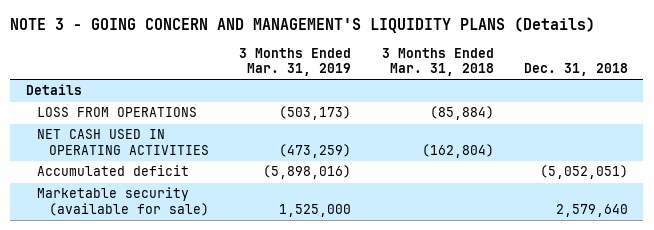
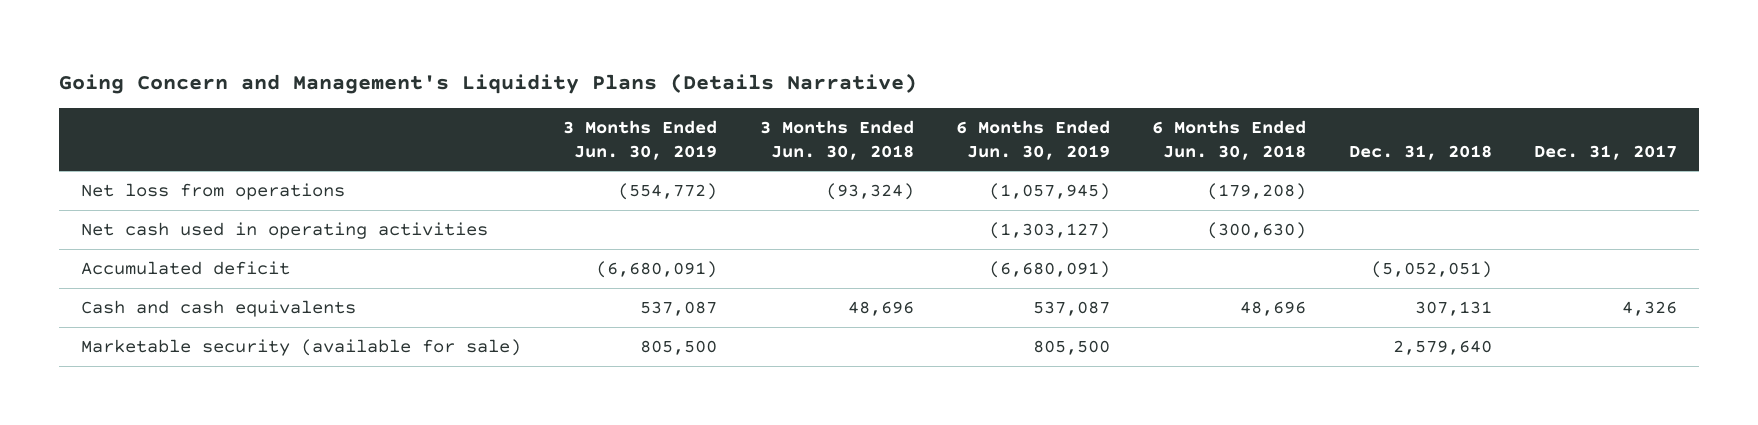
- NOTE 3 - GOING CONCERN AND MANAGEMENT'S LIQUIDITY PLANS (Details)
+ Going Concern and Management's Liquidity Plans (Details Narrative)
- | 3 Months Ended Mar. 31, 2019 | 3 Months Ended Mar. 31, 2018 | Dec. 31, 2018
+ | 3 Months Ended Jun. 30, 2019 | 3 Months Ended Jun. 30, 2018 | 6 Months Ended Jun. 30, 2019 | 6 Months Ended Jun. 30, 2018 | Dec. 31, 2018 | Dec. 31, 2017
- Details
- LOSS FROM OPERATIONS | (503,173) | (85,884) |
- NET CASH USED IN OPERATING ACTIVITIES | (473,259) | (162,804) |
+ Net loss from operations | (554,772) | (93,324) | (1,057,945) | (179,208) | |
+ Net cash used in operating activities | | | (1,303,127) | (300,630) | |
+ Cash and cash equivalents | 537,087 | 48,696 | 537,087 | 48,696 | 307,131 | 4,326

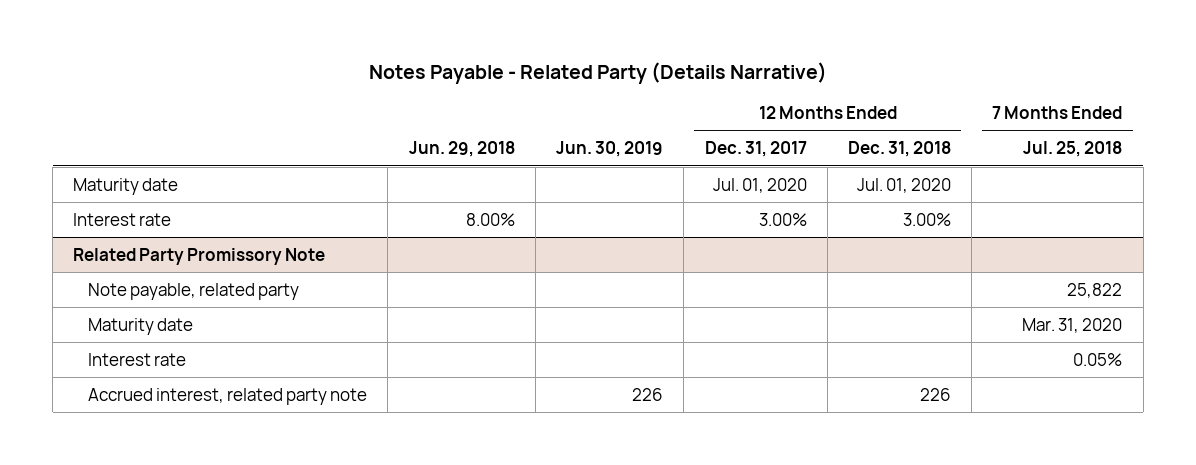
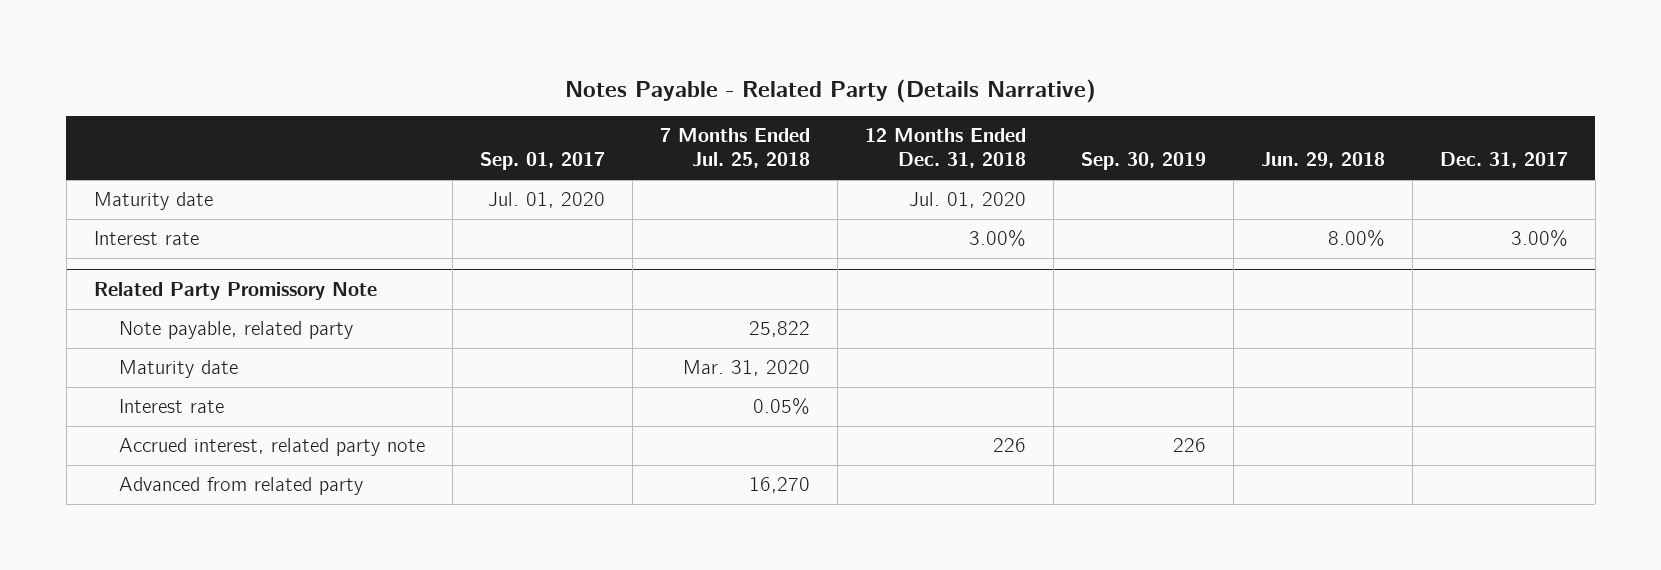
- | Jun. 29, 2018 | Jun. 30, 2019 | 12 Months Ended Dec. 31, 2017 | 12 Months Ended Dec. 31, 2018 | 7 Months Ended Jul. 25, 2018
+ | Sep. 01, 2017 | 7 Months Ended Jul. 25, 2018 | 12 Months Ended Dec. 31, 2018 | Sep. 30, 2019 | Jun. 29, 2018 | Dec. 31, 2017
@ Related Party Promissory Note
+ Advanced from related party | | 16,270 | | | |

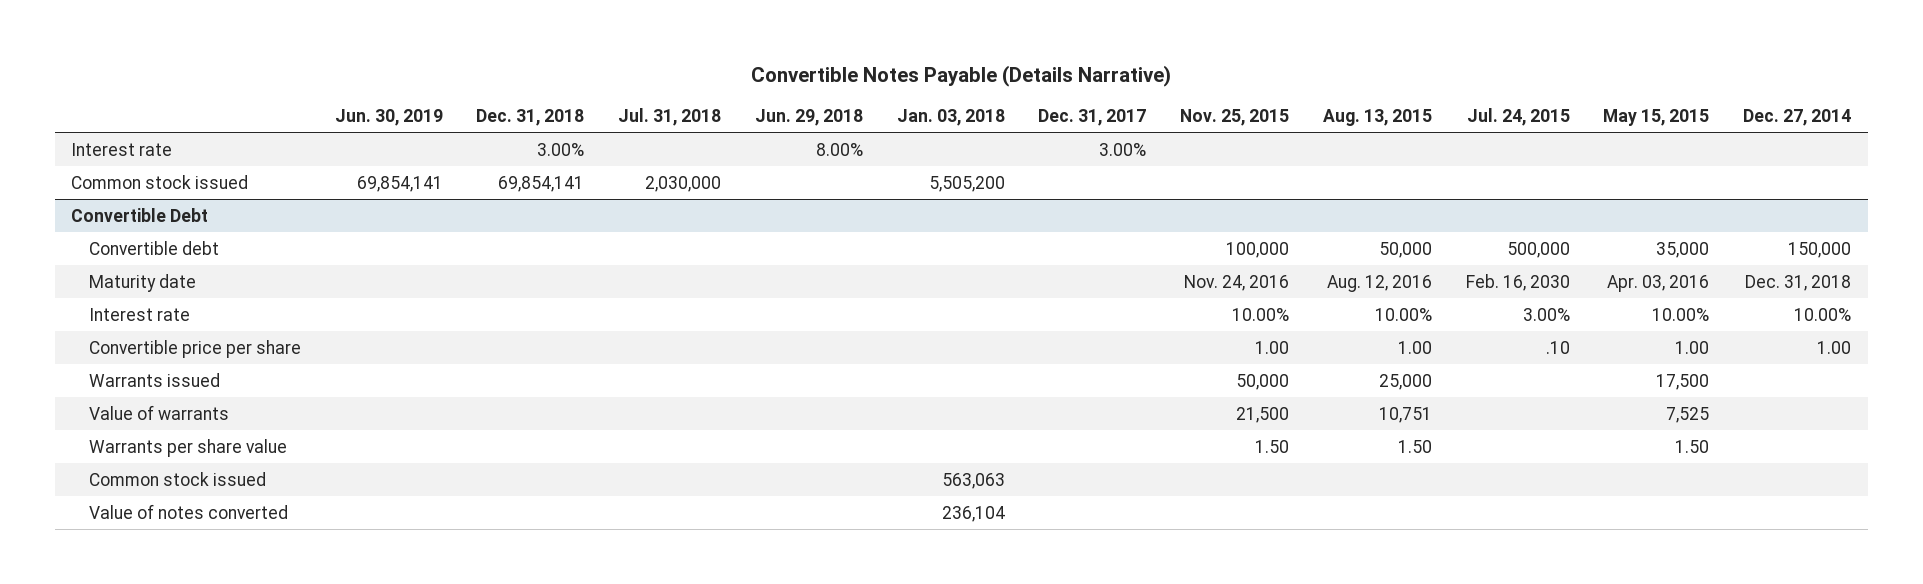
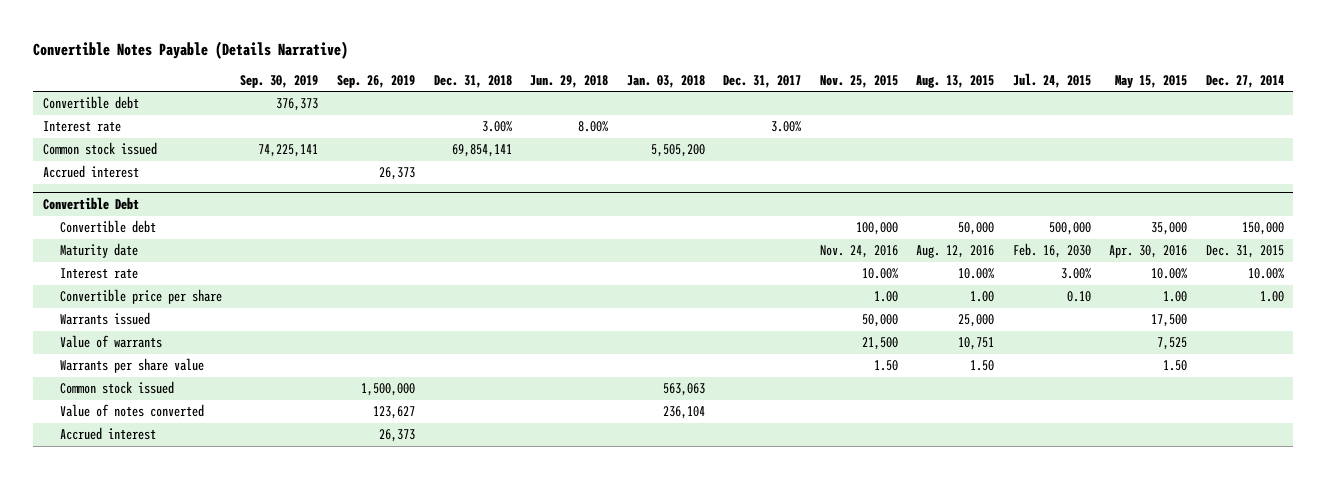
- | Jun. 30, 2019 | Dec. 31, 2018 | Jul. 31, 2018 | Jun. 29, 2018 | Jan. 03, 2018 | Dec. 31, 2017 | Nov. 25, 2015 | Aug. 13, 2015 | Jul. 24, 2015 | May 15, 2015 | Dec. 27, 2014
+ | Sep. 30, 2019 | Sep. 26, 2019 | Dec. 31, 2018 | Jun. 29, 2018 | Jan. 03, 2018 | Dec. 31, 2017 | Nov. 25, 2015 | Aug. 13, 2015 | Jul. 24, 2015 | May 15, 2015 | Dec. 27, 2014
+ Convertible debt | 376,373 | | | | | | | | | |
+ Accrued interest | | 26,373 | | | | | | | | |
@ Convertible Debt
- Maturity date | | | | | | | Nov. 24, 2016 | Aug. 12, 2016 | Feb. 16, 2030 | Apr. 03, 2016 | Dec. 31, 2018
+ Maturity date | | | | | | | Nov. 24, 2016 | Aug. 12, 2016 | Feb. 16, 2030 | Apr. 30, 2016 | Dec. 31, 2015
- Convertible price per share | | | | | | | 1.00 | 1.00 | .10 | 1.00 | 1.00
+ Convertible price per share | | | | | | | 1.00 | 1.00 | 0.10 | 1.00 | 1.00
+ Accrued interest | | 26,373 | | | | | | | | |

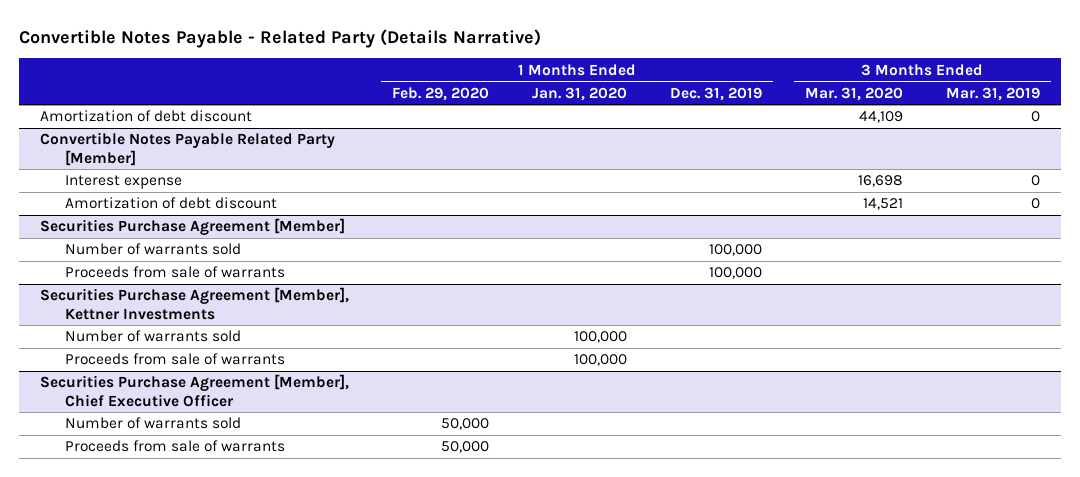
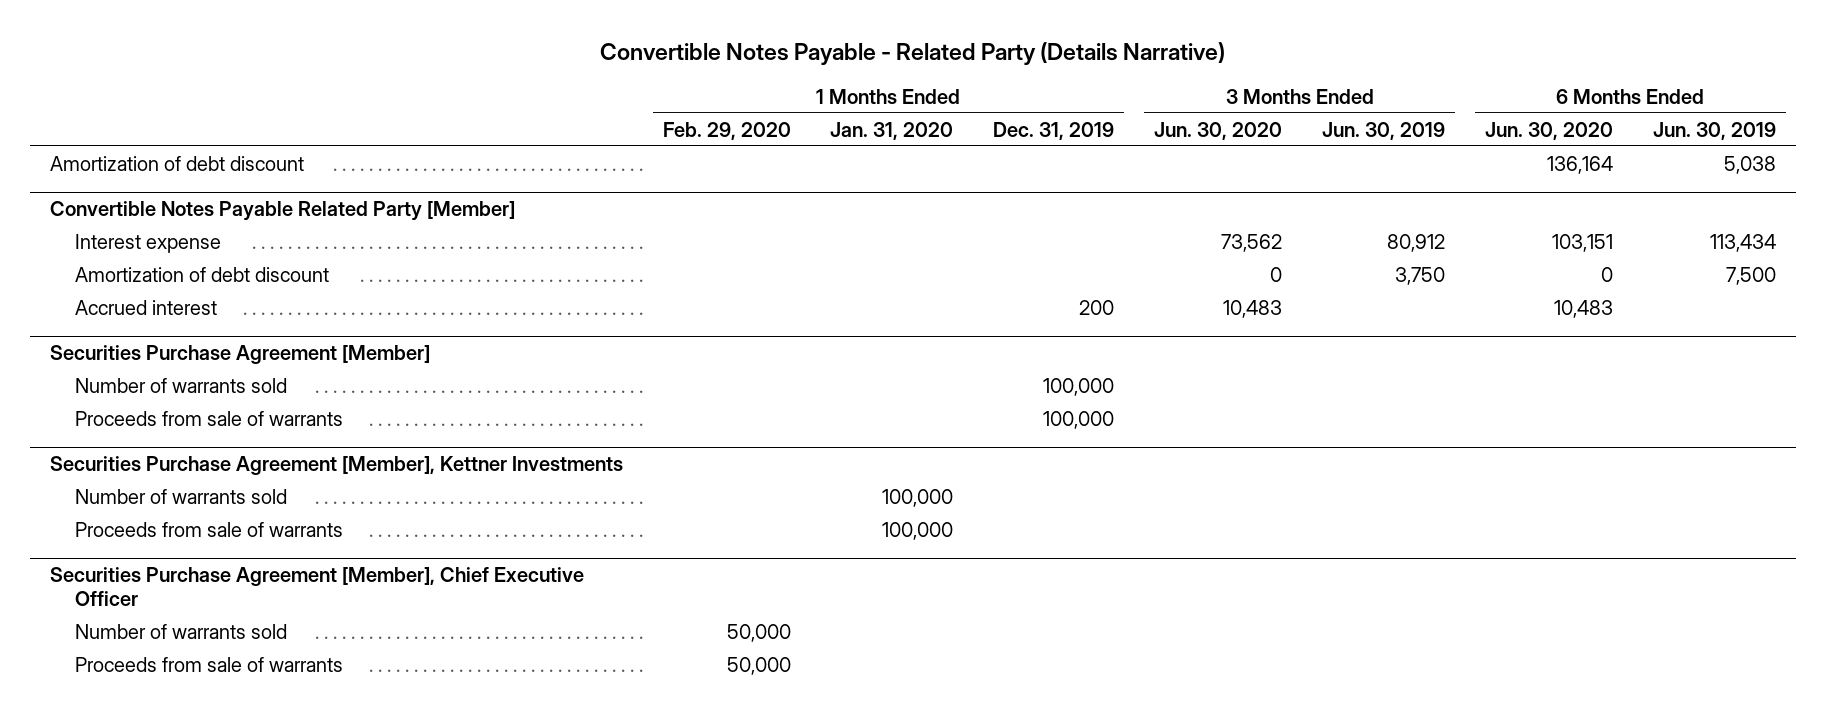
- | 1 Months Ended Feb. 29, 2020 | 1 Months Ended Jan. 31, 2020 | 1 Months Ended Dec. 31, 2019 | 3 Months Ended Mar. 31, 2020 | 3 Months Ended Mar. 31, 2019
+ | 1 Months Ended Feb. 29, 2020 | 1 Months Ended Jan. 31, 2020 | 1 Months Ended Dec. 31, 2019 | 3 Months Ended Jun. 30, 2020 | 3 Months Ended Jun. 30, 2019 | 6 Months Ended Jun. 30, 2020 | 6 Months Ended Jun. 30, 2019
@ Convertible Notes Payable Related Party [Member]
+ Accrued interest | | | 200 | 10,483 | | 10,483 |

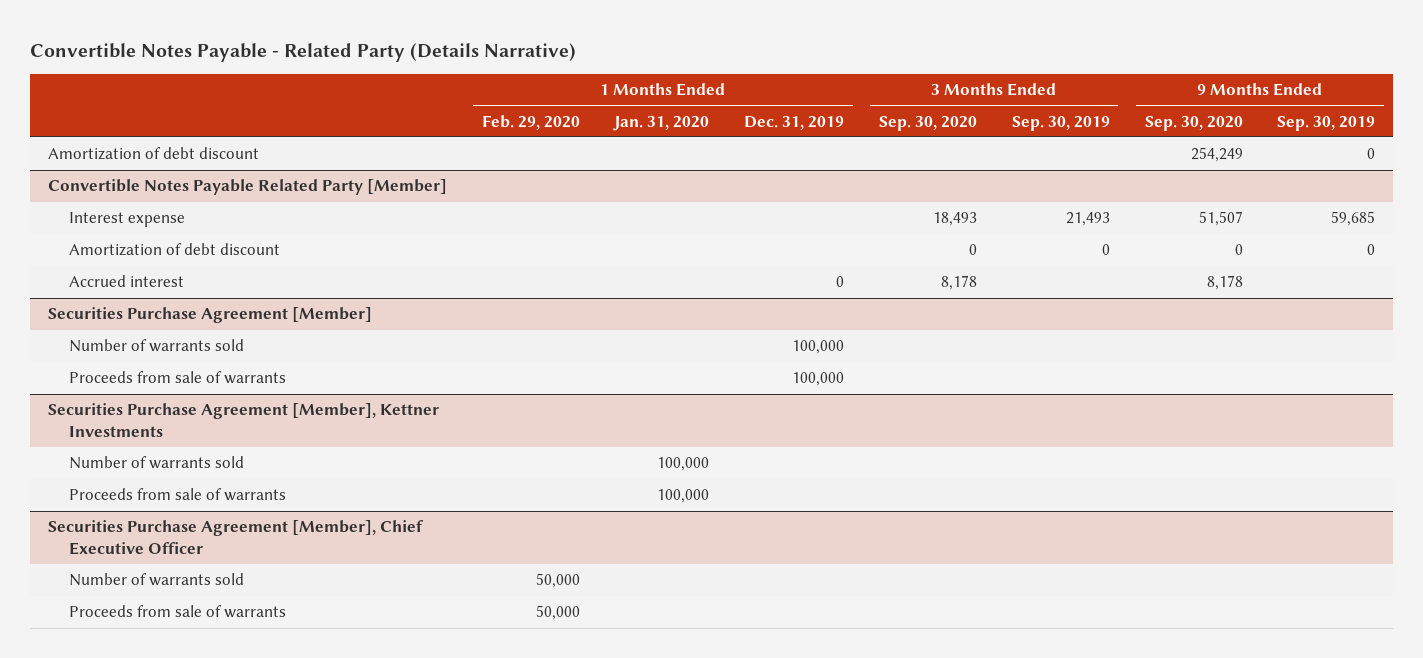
- | 1 Months Ended Feb. 29, 2020 | 1 Months Ended Jan. 31, 2020 | 1 Months Ended Dec. 31, 2019 | 3 Months Ended Jun. 30, 2020 | 3 Months Ended Jun. 30, 2019 | 6 Months Ended Jun. 30, 2020 | 6 Months Ended Jun. 30, 2019
+ | 1 Months Ended Feb. 29, 2020 | 1 Months Ended Jan. 31, 2020 | 1 Months Ended Dec. 31, 2019 | 3 Months Ended Sep. 30, 2020 | 3 Months Ended Sep. 30, 2019 | 9 Months Ended Sep. 30, 2020 | 9 Months Ended Sep. 30, 2019
@ Convertible Notes Payable Related Party [Member]
- Accrued interest | | | 200 | 10,483 | | 10,483 |
+ Accrued interest | | | 0 | 8,178 | | 8,178 |

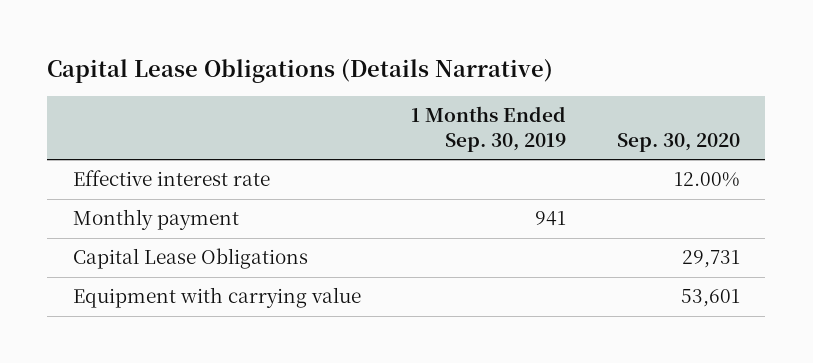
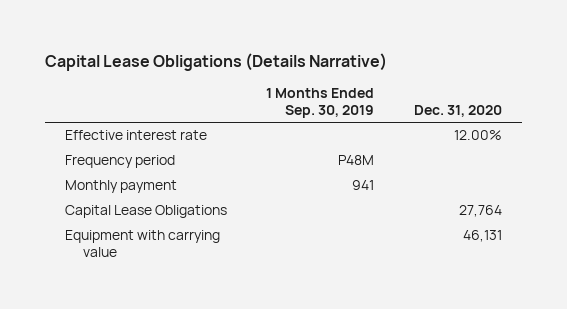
- | 1 Months Ended Sep. 30, 2019 | Sep. 30, 2020
+ | 1 Months Ended Sep. 30, 2019 | Dec. 31, 2020
+ Frequency period | P48M |

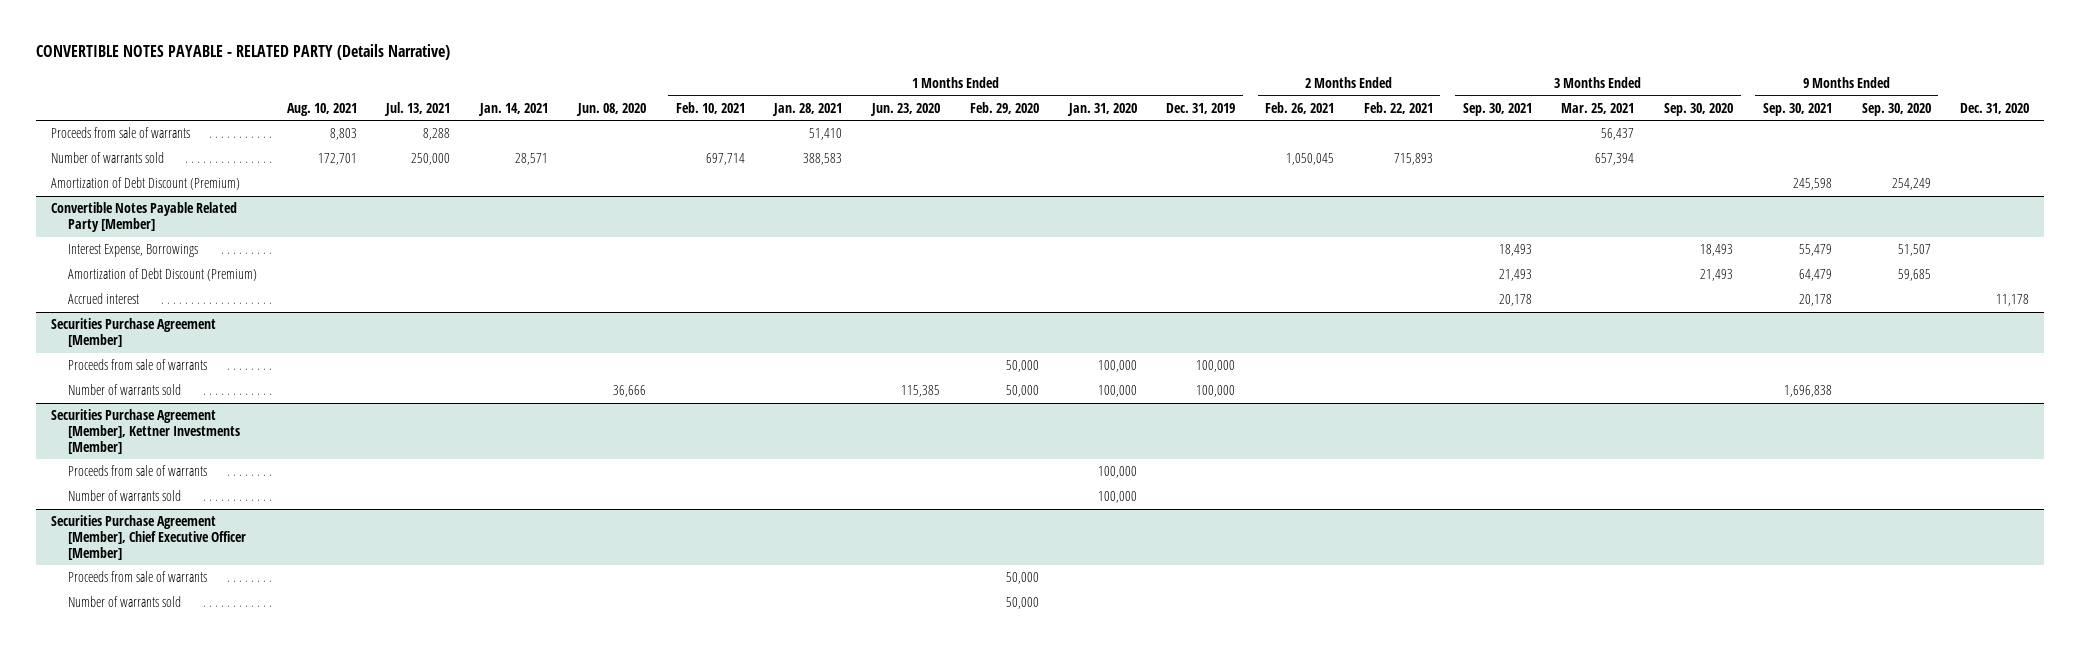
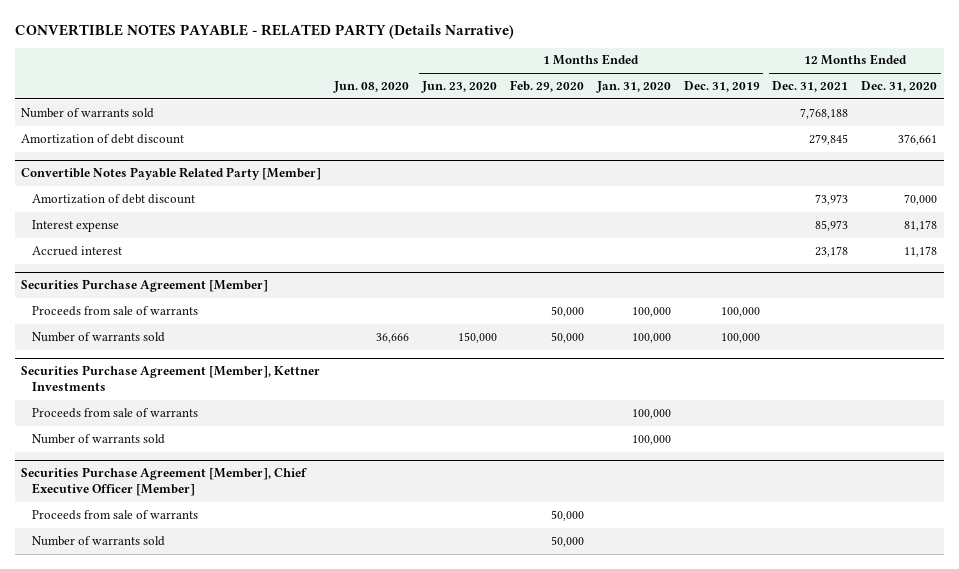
- | Aug. 10, 2021 | Jul. 13, 2021 | Jan. 14, 2021 | Jun. 08, 2020 | 1 Months Ended Feb. 10, 2021 | 1 Months Ended Jan. 28, 2021 | 1 Months Ended Jun. 23, 2020 | 1 Months Ended Feb. 29, 2020 | 1 Months Ended Jan. 31, 2020 | 1 Months Ended Dec. 31, 2019 | 2 Months Ended Feb. 26, 2021 | 2 Months Ended Feb. 22, 2021 | 3 Months Ended Sep. 30, 2021 | 3 Months Ended Mar. 25, 2021 | 3 Months Ended Sep. 30, 2020 | 9 Months Ended Sep. 30, 2021 | 9 Months Ended Sep. 30, 2020 | Dec. 31, 2020
+ | Jun. 08, 2020 | 1 Months Ended Jun. 23, 2020 | 1 Months Ended Feb. 29, 2020 | 1 Months Ended Jan. 31, 2020 | 1 Months Ended Dec. 31, 2019 | 12 Months Ended Dec. 31, 2021 | 12 Months Ended Dec. 31, 2020
- Proceeds from sale of warrants | 8,803 | 8,288 | | | | 51,410 | | | | | | | | 56,437 | | | |
- Amortization of Debt Discount (Premium) | | | | | | | | | | | | | | | | 245,598 | 254,249 |
+ Amortization of debt discount | | | | | | 279,845 | 376,661
@ Convertible Notes Payable Related Party [Member]
- Interest Expense, Borrowings | | | | | | | | | | | | | 18,493 | | 18,493 | 55,479 | 51,507 |
- Amortization of Debt Discount (Premium) | | | | | | | | | | | | | 21,493 | | 21,493 | 64,479 | 59,685 |
+ Amortization of debt discount | | | | | | 73,973 | 70,000
+ Interest expense | | | | | | 85,973 | 81,178
@ Securities Purchase Agreement [Member]
- Number of warrants sold | | | | 36,666 | | | 115,385 | 50,000 | 100,000 | 100,000 | | | | | | 1,696,838 | |
- Securities Purchase Agreement [Member], Kettner Investments [Member]
@ Securities Purchase Agreement [Member]
+ Number of warrants sold | 36,666 | 150,000 | 50,000 | 100,000 | 100,000 | |
+ Securities Purchase Agreement [Member], Kettner Investments

